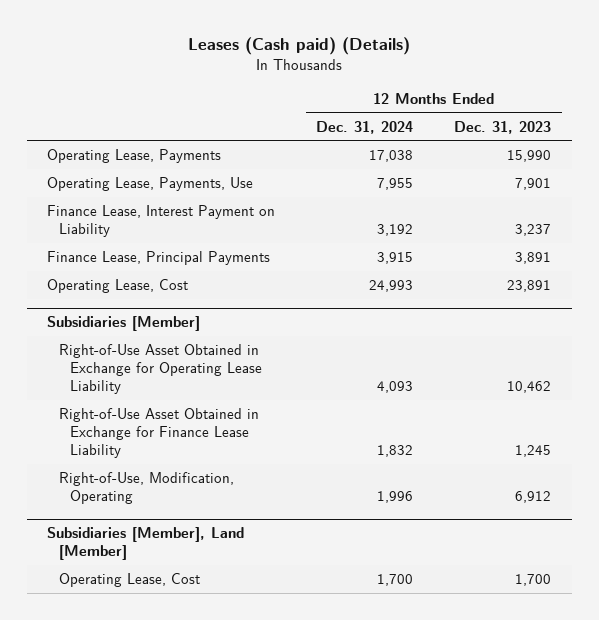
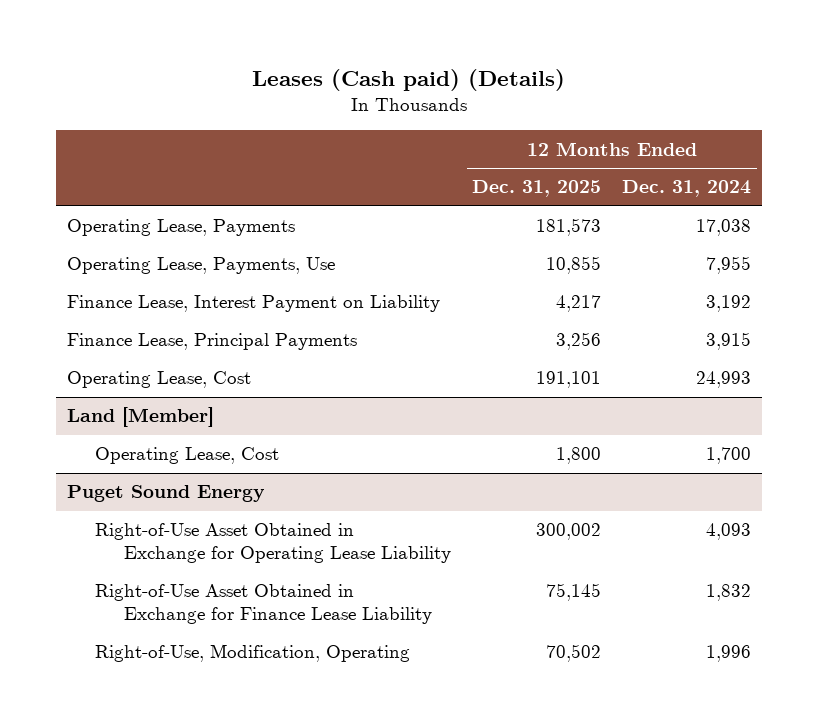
- | 12 Months Ended Dec. 31, 2024 | 12 Months Ended Dec. 31, 2023
+ | 12 Months Ended Dec. 31, 2025 | 12 Months Ended Dec. 31, 2024
- Subsidiaries [Member]
+ Land [Member]
+ Operating Lease, Cost | 1,800 | 1,700
+ Puget Sound Energy
- Subsidiaries [Member], Land [Member]
- Operating Lease, Cost | 1,700 | 1,700

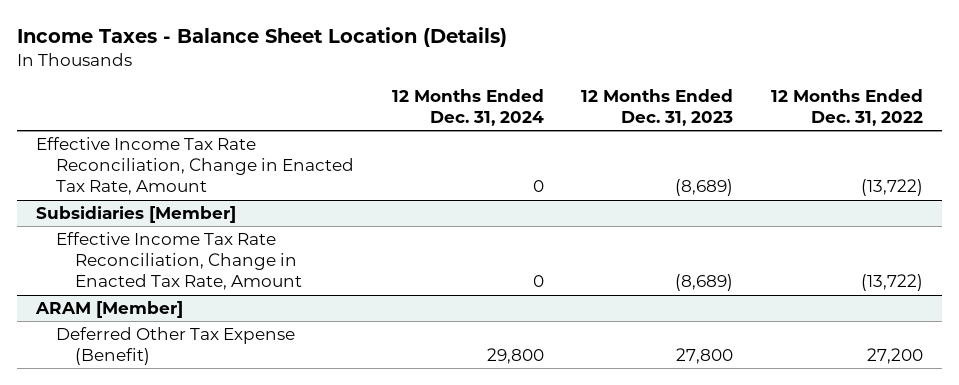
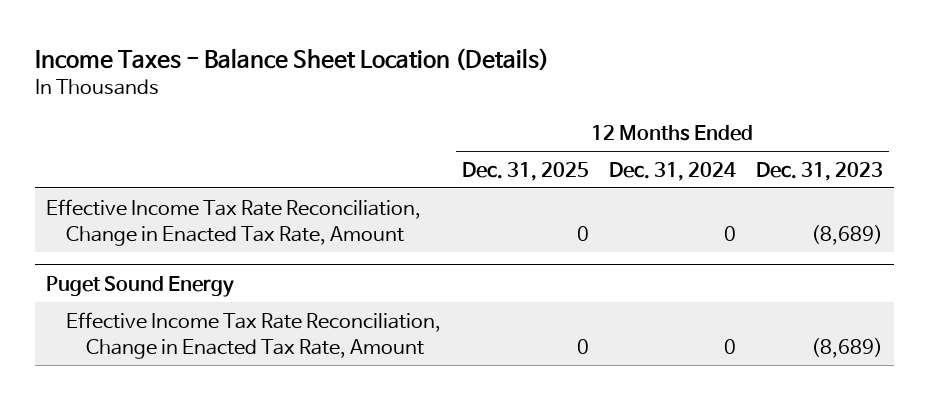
- | 12 Months Ended Dec. 31, 2024 | 12 Months Ended Dec. 31, 2023 | 12 Months Ended Dec. 31, 2022
+ | 12 Months Ended Dec. 31, 2025 | 12 Months Ended Dec. 31, 2024 | 12 Months Ended Dec. 31, 2023
- Subsidiaries [Member]
+ Puget Sound Energy
- ARAM [Member]
- Deferred Other Tax Expense (Benefit) | 29,800 | 27,800 | 27,200

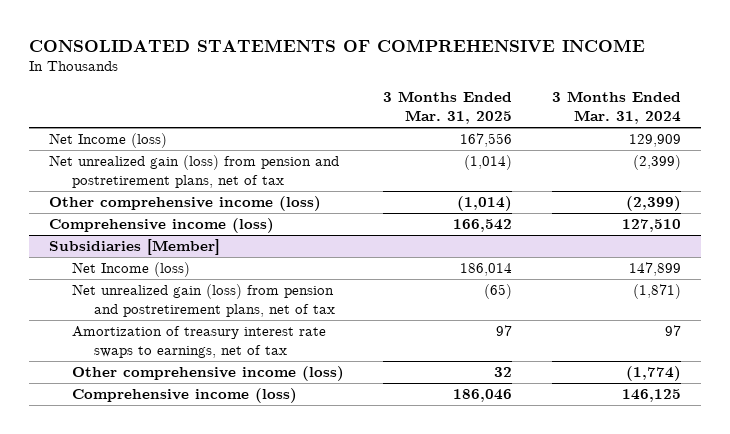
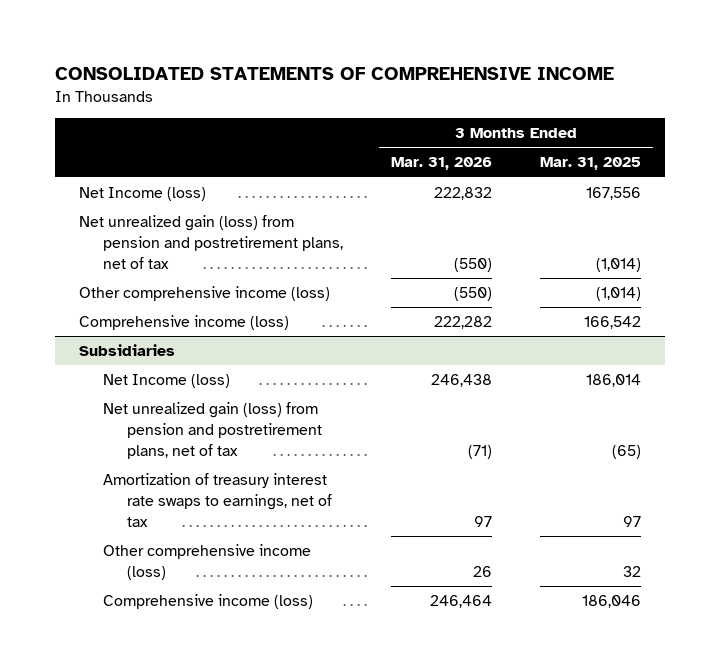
- | 3 Months Ended Mar. 31, 2025 | 3 Months Ended Mar. 31, 2024
+ | 3 Months Ended Mar. 31, 2026 | 3 Months Ended Mar. 31, 2025
- Subsidiaries [Member]
+ Subsidiaries

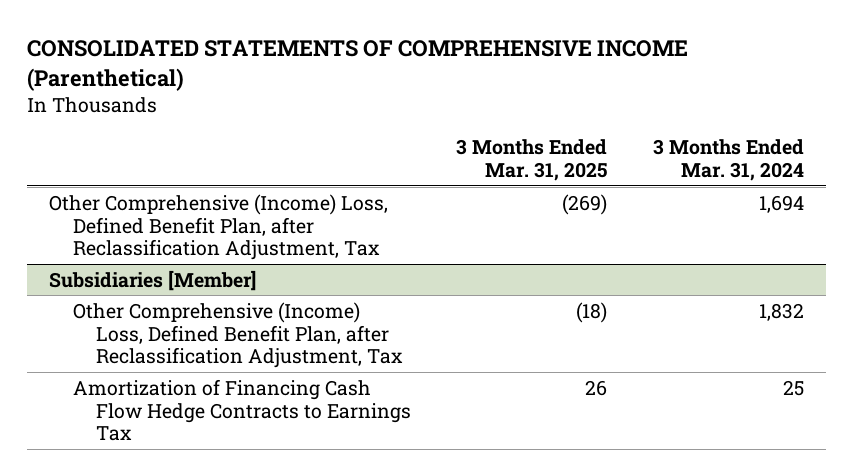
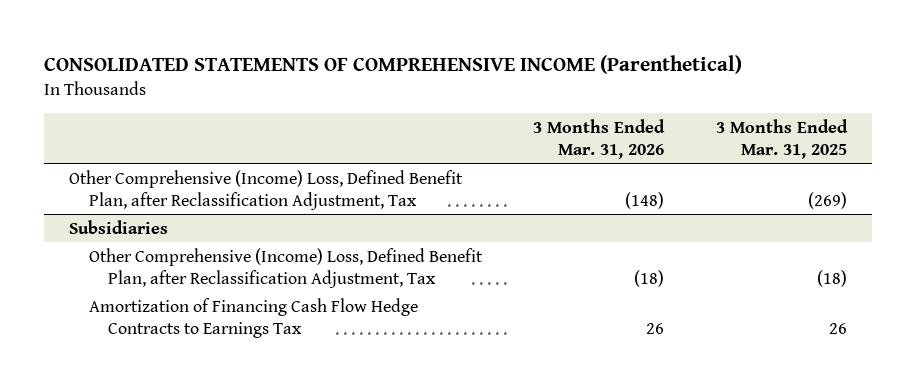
- | 3 Months Ended Mar. 31, 2025 | 3 Months Ended Mar. 31, 2024
+ | 3 Months Ended Mar. 31, 2026 | 3 Months Ended Mar. 31, 2025
- Subsidiaries [Member]
+ Subsidiaries

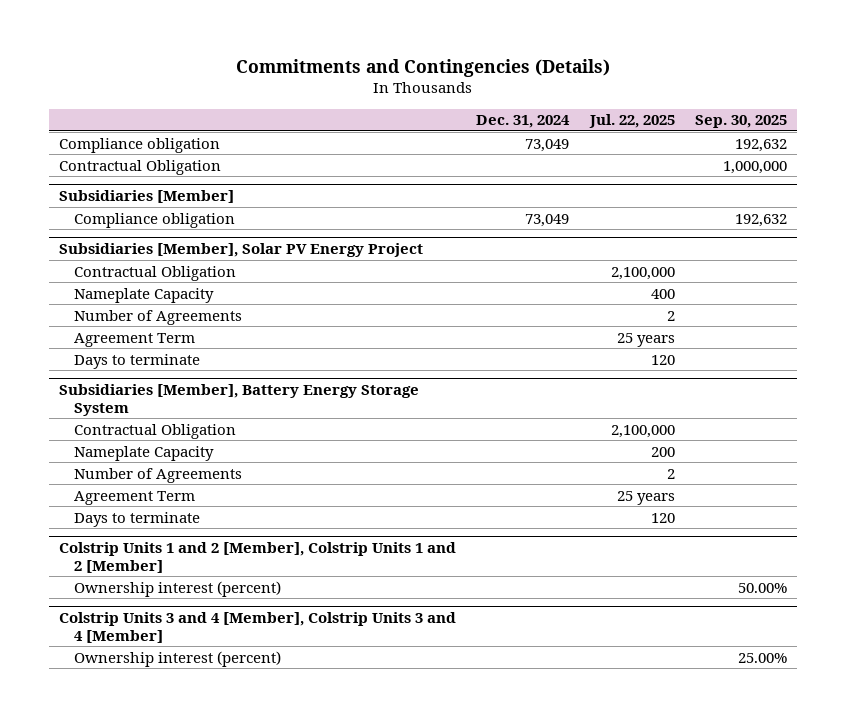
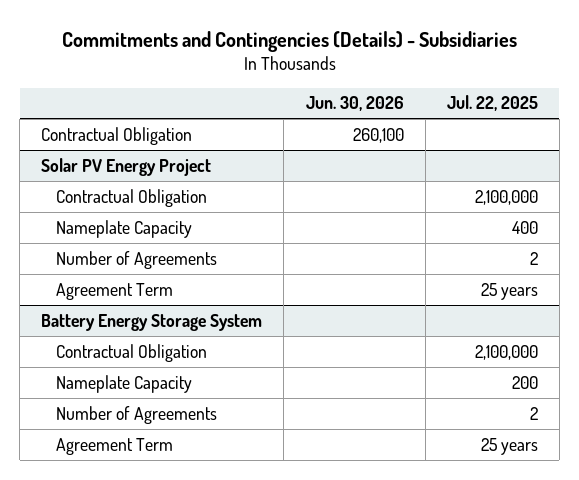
- Commitments and Contingencies (Details)
+ Commitments and Contingencies (Details) - Subsidiaries
- | Dec. 31, 2024 | Jul. 22, 2025 | Sep. 30, 2025
+ | Jun. 30, 2026 | Jul. 22, 2025
- Compliance obligation | 73,049 | | 192,632
- Subsidiaries [Member]
- Compliance obligation | 73,049 | | 192,632
- Subsidiaries [Member], Solar PV Energy Project
+ Solar PV Energy Project
- Days to terminate | | 120 |
- Subsidiaries [Member], Battery Energy Storage System
+ Battery Energy Storage System
- Days to terminate | | 120 |
- Colstrip Units 1 and 2 [Member], Colstrip Units 1 and 2 [Member]
- Ownership interest (percent) | | | 50.00%
- Colstrip Units 3 and 4 [Member], Colstrip Units 3 and 4 [Member]
- Ownership interest (percent) | | | 25.00%

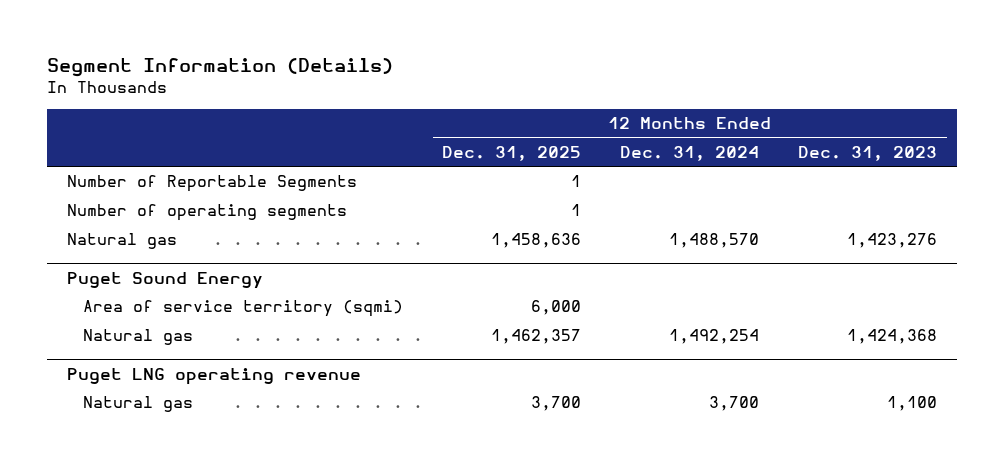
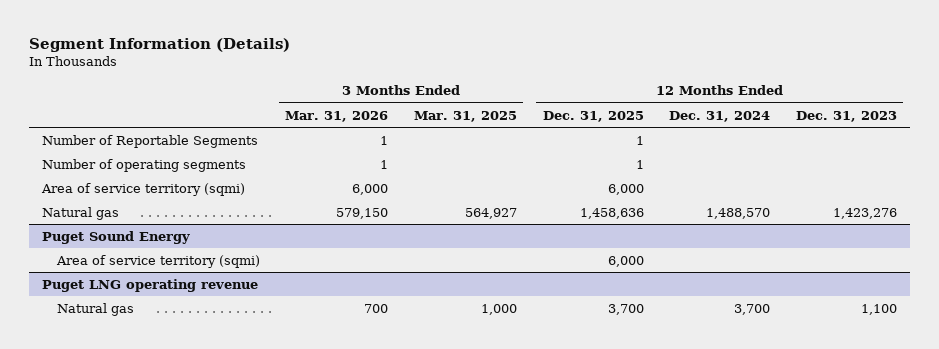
- | 12 Months Ended Dec. 31, 2025 | 12 Months Ended Dec. 31, 2024 | 12 Months Ended Dec. 31, 2023
+ | 3 Months Ended Mar. 31, 2026 | 3 Months Ended Mar. 31, 2025 | 12 Months Ended Dec. 31, 2025 | 12 Months Ended Dec. 31, 2024 | 12 Months Ended Dec. 31, 2023
+ Area of service territory (sqmi) | 6,000 | | 6,000 | |
@ Puget Sound Energy
- Natural gas | 1,462,357 | 1,492,254 | 1,424,368

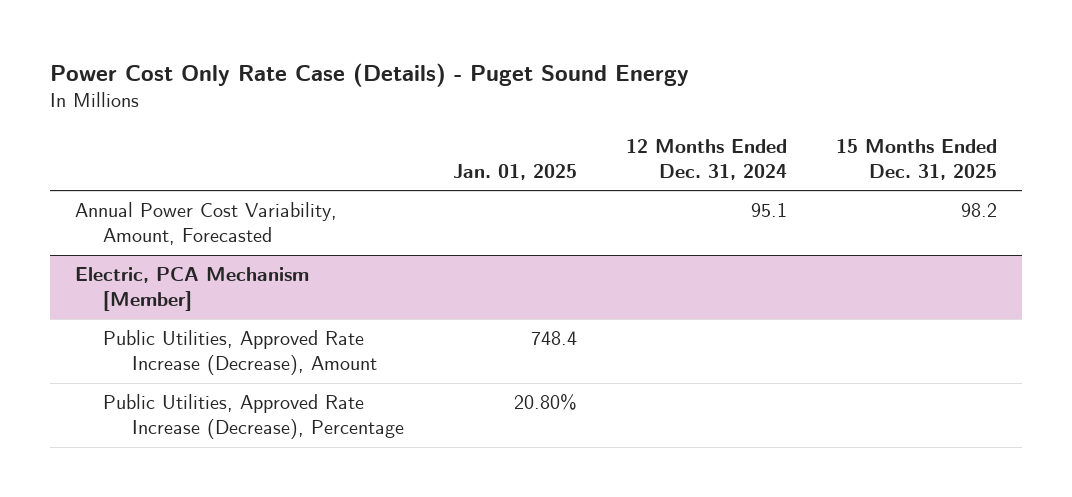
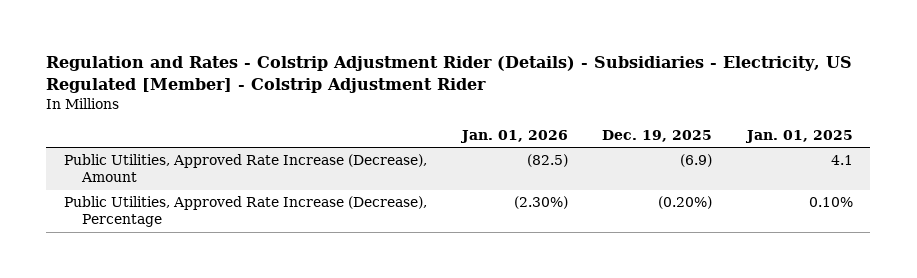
- Power Cost Only Rate Case (Details) - Puget Sound Energy
+ Regulation and Rates - Colstrip Adjustment Rider (Details) - Subsidiaries - Electricity, US Regulated [Member] - Colstrip Adjustment Rider
- | Jan. 01, 2025 | 12 Months Ended Dec. 31, 2024 | 15 Months Ended Dec. 31, 2025
+ | Jan. 01, 2026 | Dec. 19, 2025 | Jan. 01, 2025
- Annual Power Cost Variability, Amount, Forecasted | | 95.1 | 98.2
- Electric, PCA Mechanism [Member]
- Public Utilities, Approved Rate Increase (Decrease), Amount | 748.4 | |
- Public Utilities, Approved Rate Increase (Decrease), Percentage | 20.80% | |
+ Public Utilities, Approved Rate Increase (Decrease), Amount | (82.5) | (6.9) | 4.1
+ Public Utilities, Approved Rate Increase (Decrease), Percentage | (2.30%) | (0.20%) | 0.10%

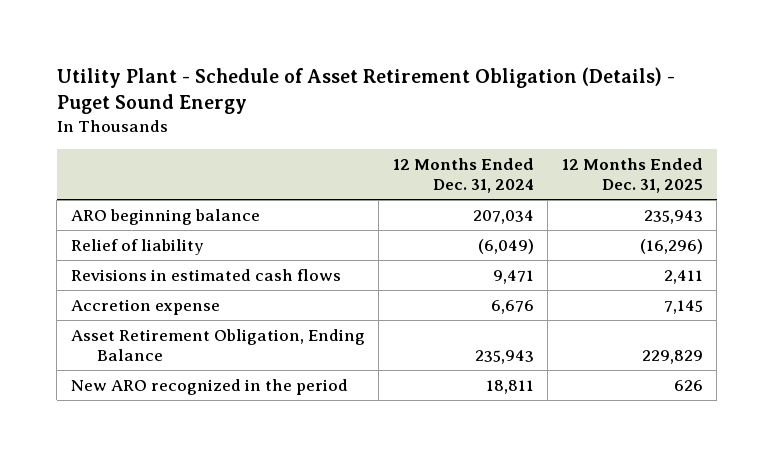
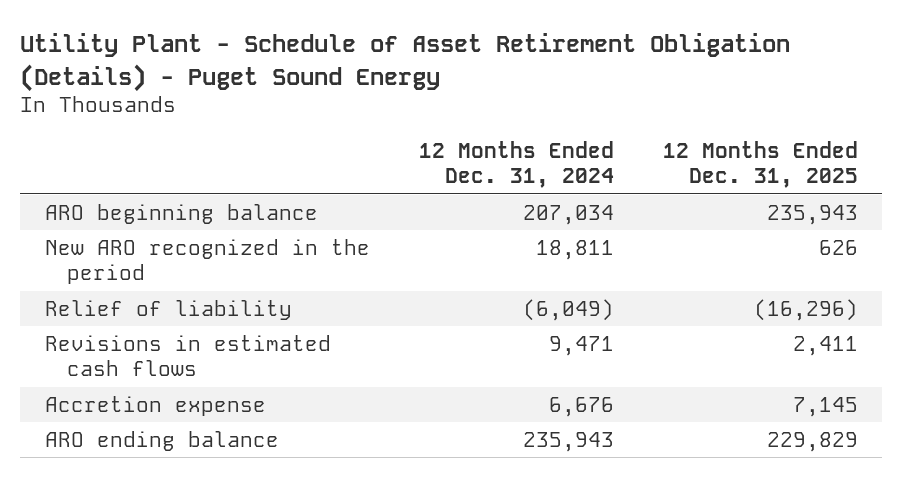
moved up: New ARO recognized in the period | 18,811 | 626
- Asset Retirement Obligation, Ending Balance | 235,943 | 229,829
+ ARO ending balance | 235,943 | 229,829

